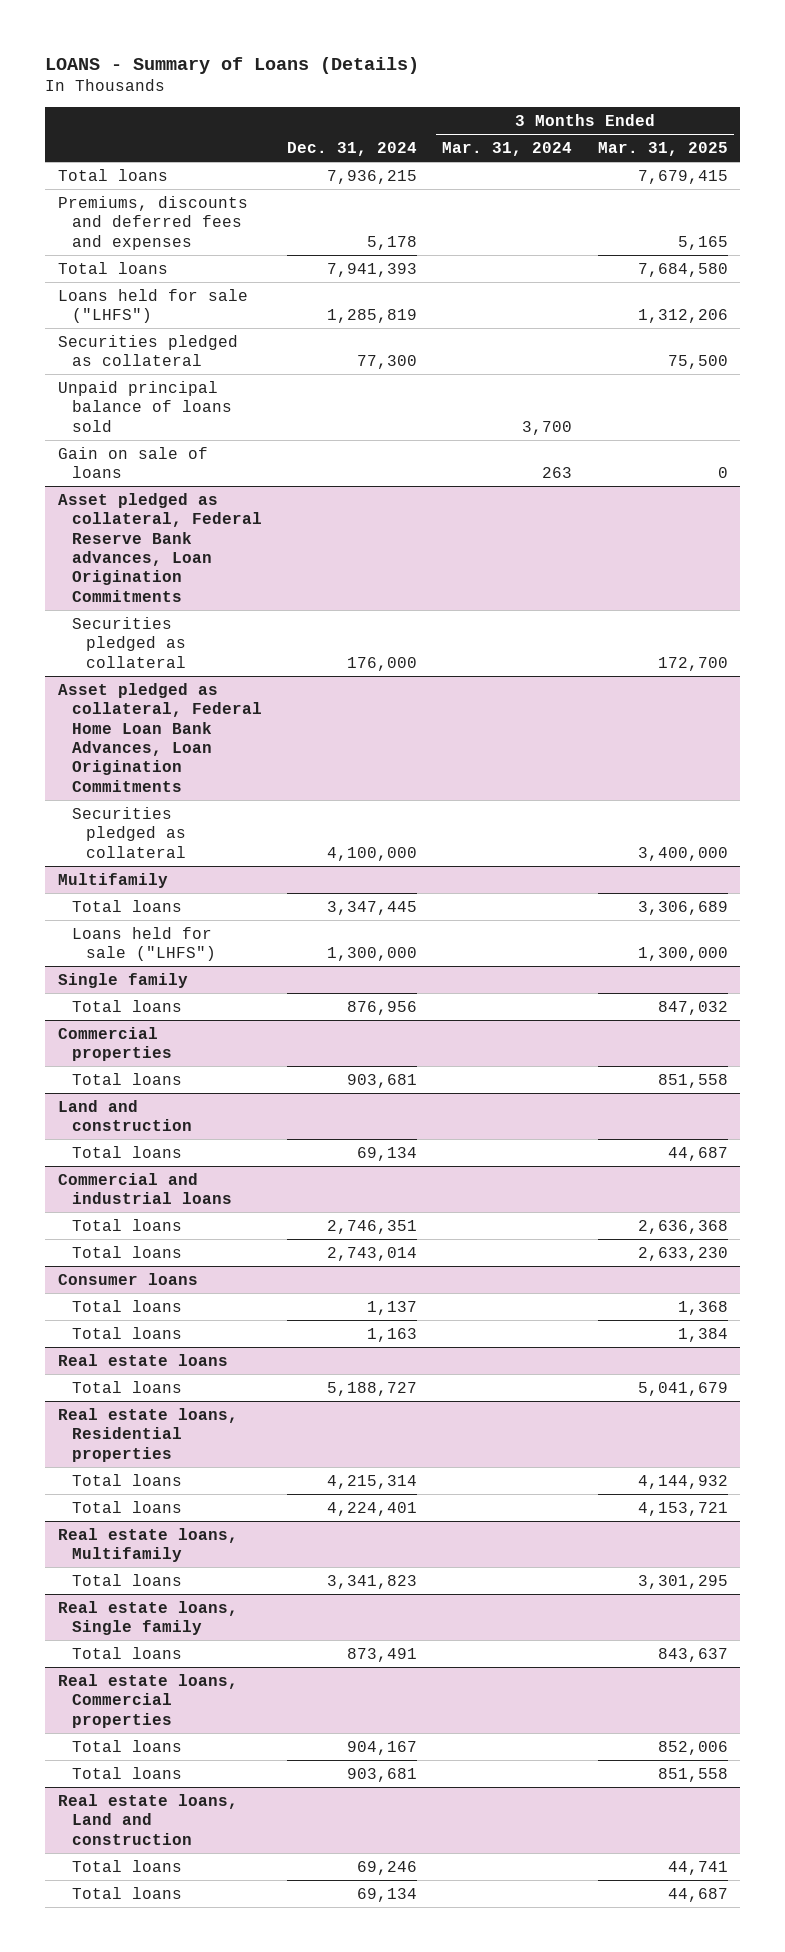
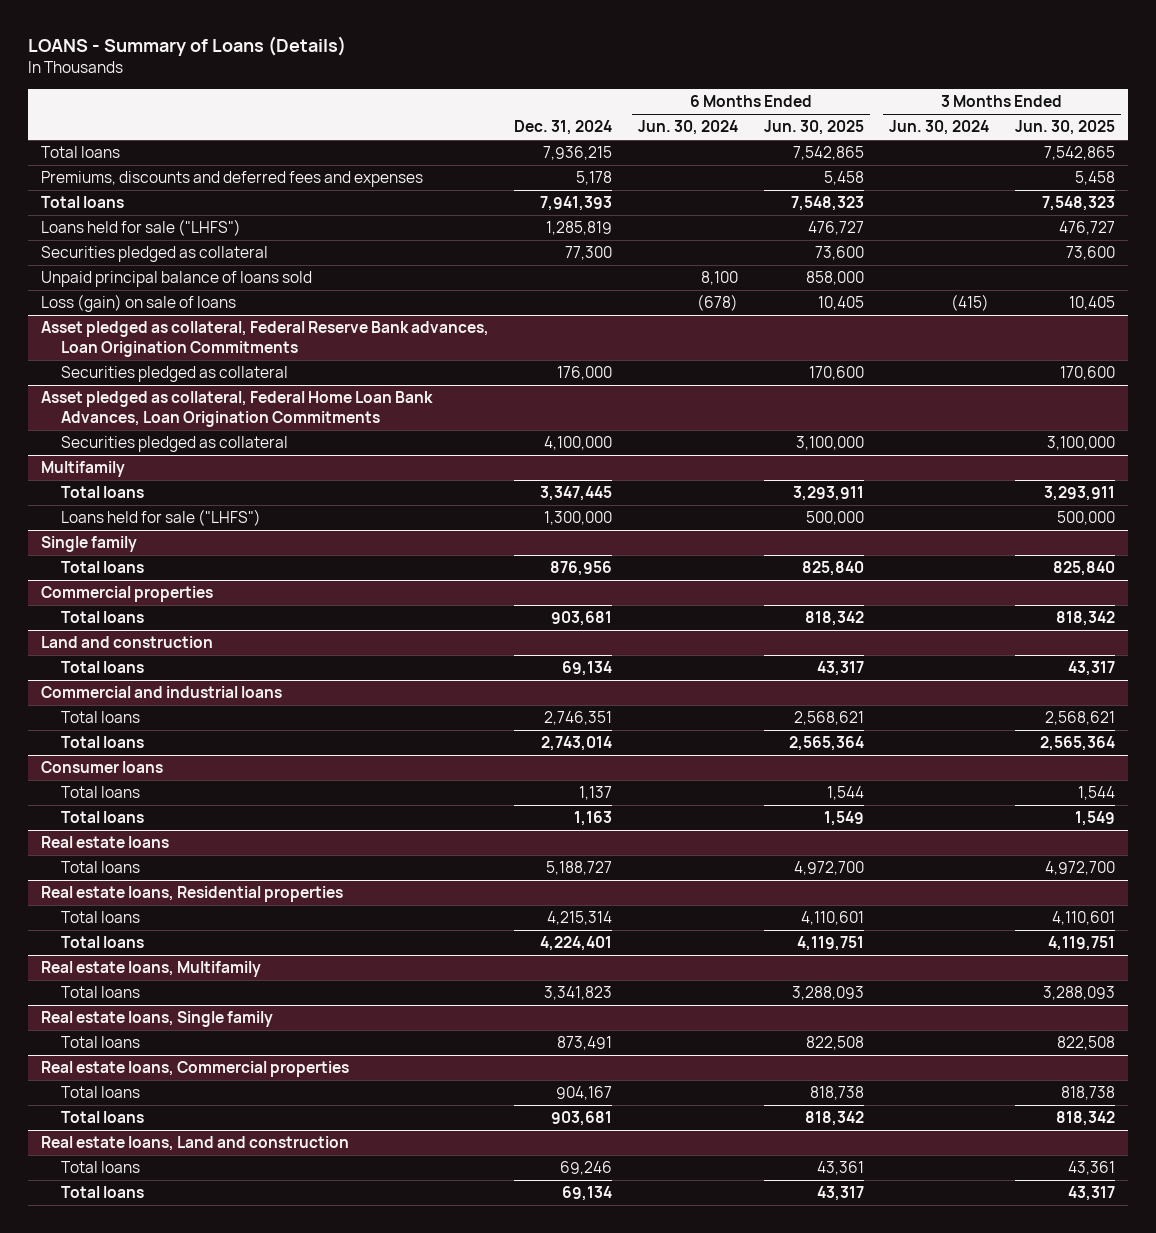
- | Dec. 31, 2024 | 3 Months Ended Mar. 31, 2024 | 3 Months Ended Mar. 31, 2025
+ | Dec. 31, 2024 | 6 Months Ended Jun. 30, 2024 | 6 Months Ended Jun. 30, 2025 | 3 Months Ended Jun. 30, 2024 | 3 Months Ended Jun. 30, 2025
- Gain on sale of loans | | 263 | 0
+ Loss (gain) on sale of loans | | (678) | 10,405 | (415) | 10,405

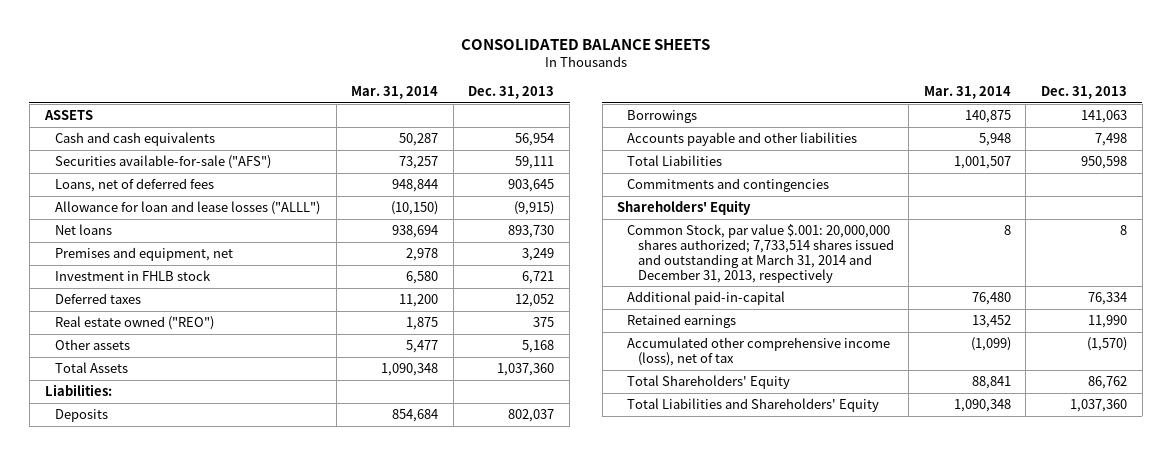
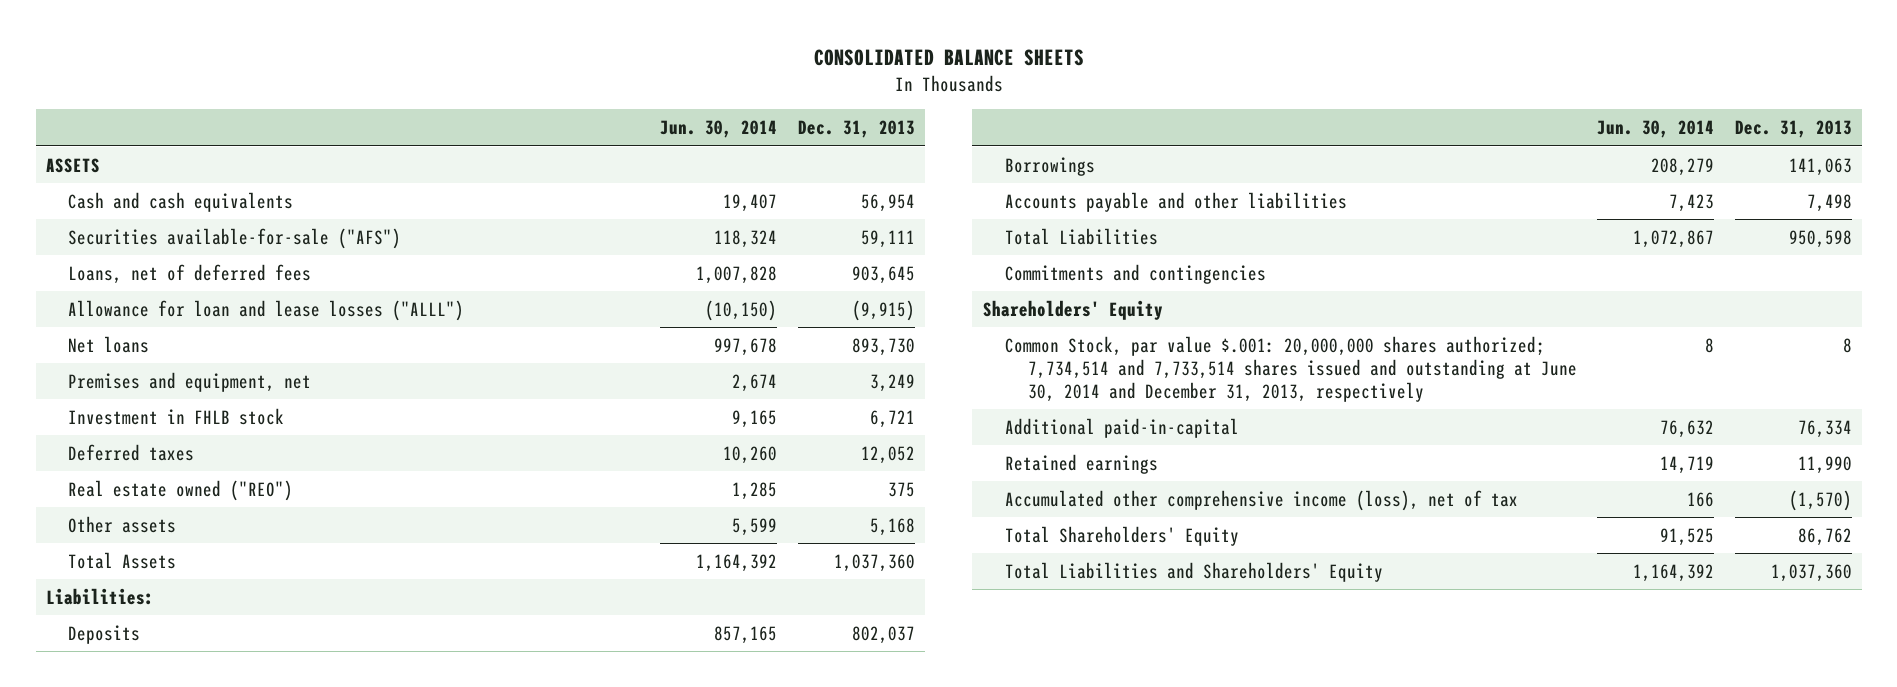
- | Mar. 31, 2014 | Dec. 31, 2013
+ | Jun. 30, 2014 | Dec. 31, 2013
- Common Stock, par value $.001: 20,000,000 shares authorized; 7,733,514 shares issued and outstanding at March 31, 2014 and December 31, 2013, respectively | 8 | 8
+ Common Stock, par value $.001: 20,000,000 shares authorized; 7,734,514 and 7,733,514 shares issued and outstanding at June 30, 2014 and December 31, 2013, respectively | 8 | 8

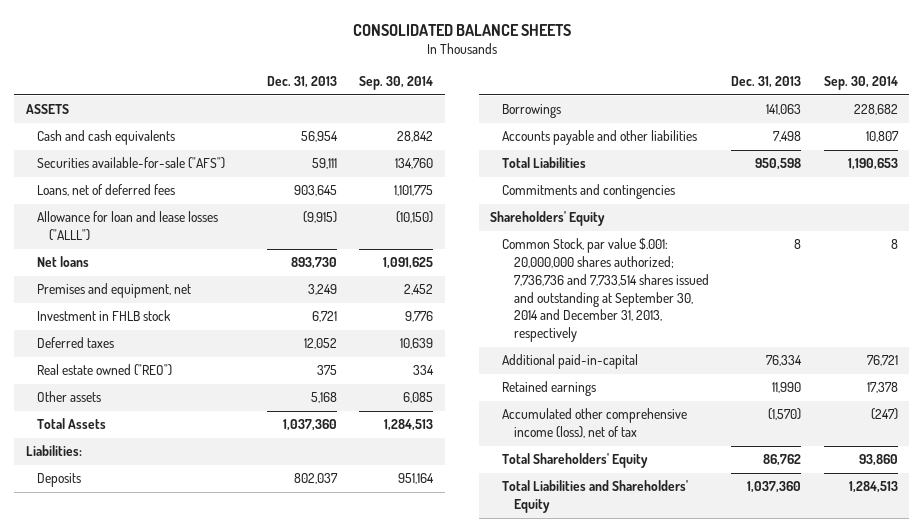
- | Jun. 30, 2014 | Dec. 31, 2013
+ | Dec. 31, 2013 | Sep. 30, 2014
- Common Stock, par value $.001: 20,000,000 shares authorized; 7,734,514 and 7,733,514 shares issued and outstanding at June 30, 2014 and December 31, 2013, respectively | 8 | 8
+ Common Stock, par value $.001: 20,000,000 shares authorized; 7,736,736 and 7,733,514 shares issued and outstanding at September 30, 2014 and December 31, 2013, respectively | 8 | 8

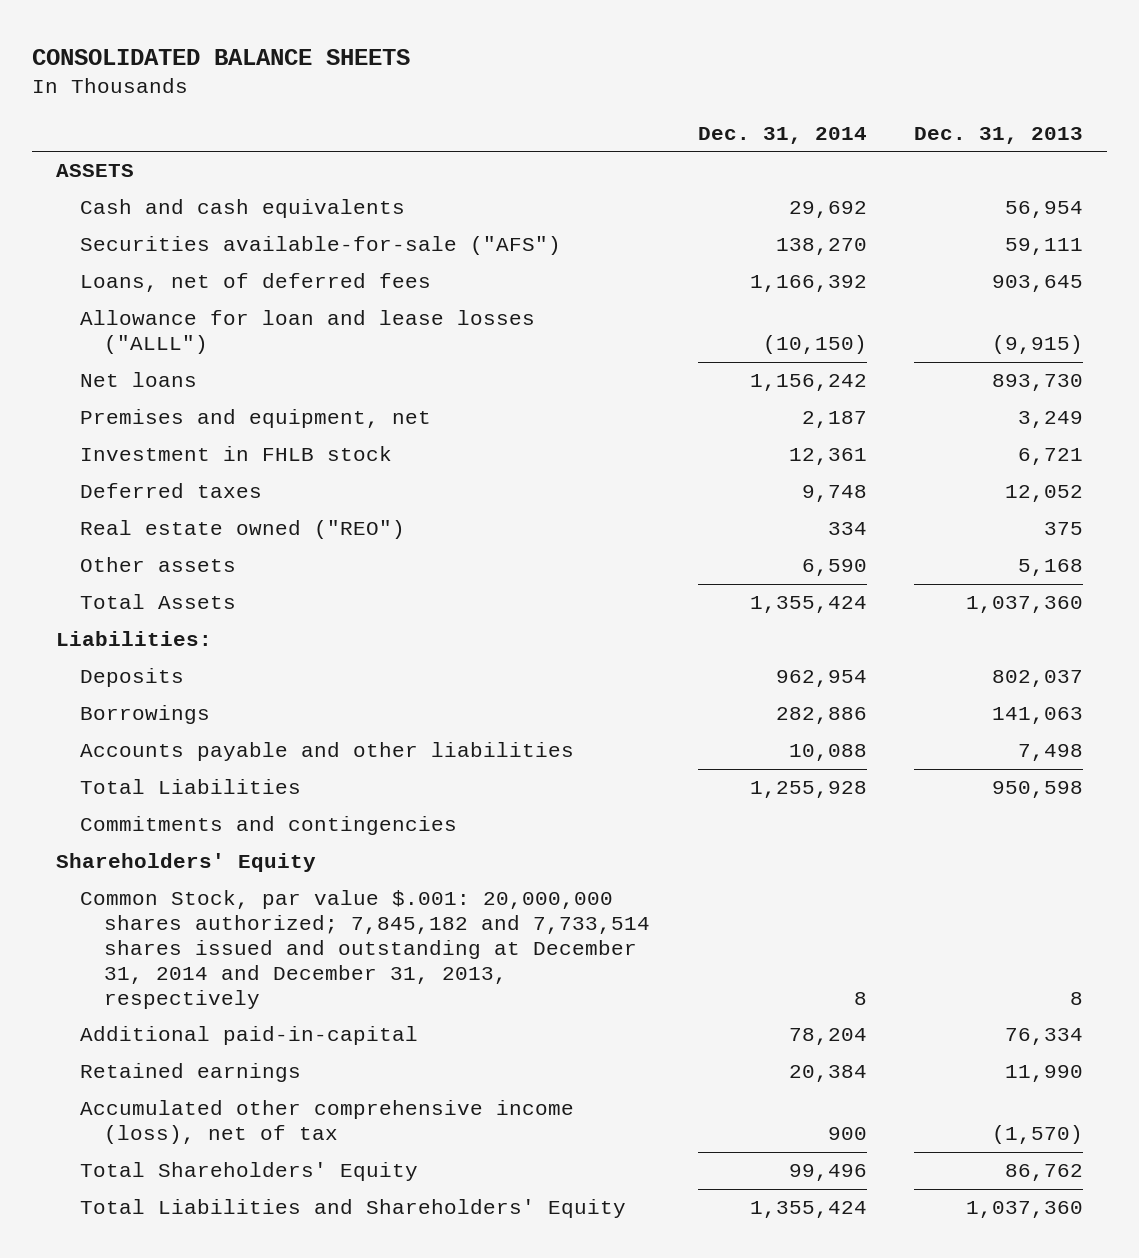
- | Dec. 31, 2013 | Sep. 30, 2014
+ | Dec. 31, 2014 | Dec. 31, 2013
- Common Stock, par value $.001: 20,000,000 shares authorized; 7,736,736 and 7,733,514 shares issued and outstanding at September 30, 2014 and December 31, 2013, respectively | 8 | 8
+ Common Stock, par value $.001: 20,000,000 shares authorized; 7,845,182 and 7,733,514 shares issued and outstanding at December 31, 2014 and December 31, 2013, respectively | 8 | 8

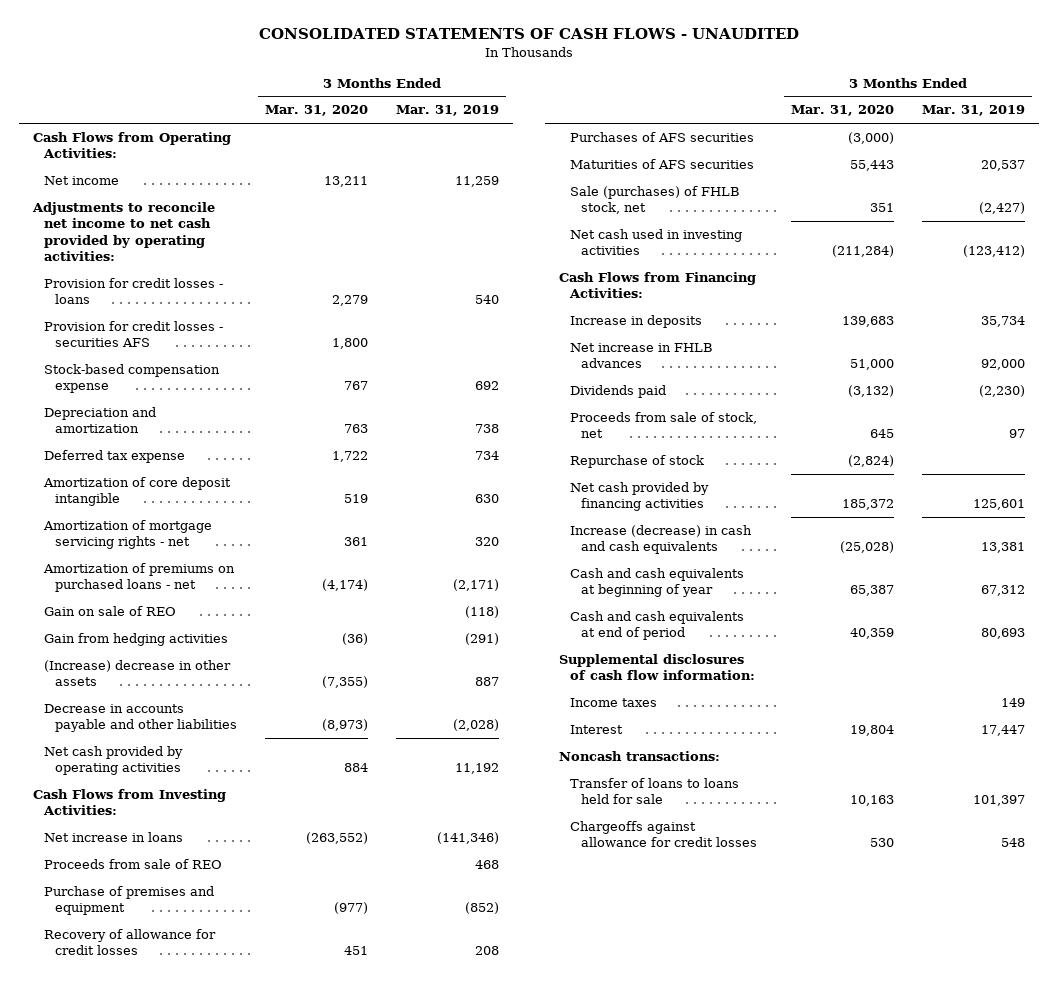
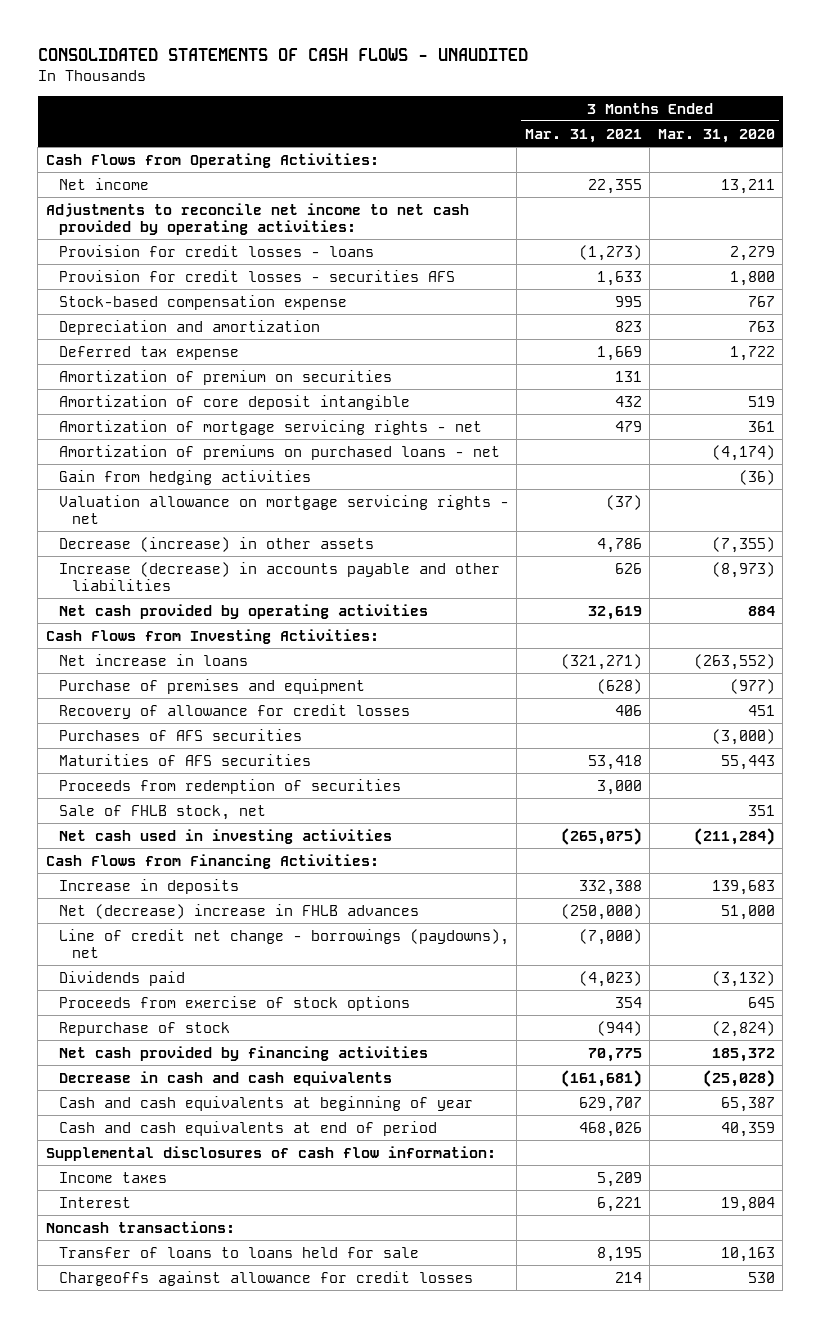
- | 3 Months Ended Mar. 31, 2020 | 3 Months Ended Mar. 31, 2019
+ | 3 Months Ended Mar. 31, 2021 | 3 Months Ended Mar. 31, 2020
+ Amortization of premium on securities | 131 |
- Gain on sale of REO | | (118)
- (Increase) decrease in other assets | (7,355) | 887
- Decrease in accounts payable and other liabilities | (8,973) | (2,028)
+ Valuation allowance on mortgage servicing rights - net | (37) |
+ Decrease (increase) in other assets | 4,786 | (7,355)
+ Increase (decrease) in accounts payable and other liabilities | 626 | (8,973)
- Proceeds from sale of REO | | 468
- Sale (purchases) of FHLB stock, net | 351 | (2,427)
+ Proceeds from redemption of securities | 3,000 |
+ Sale of FHLB stock, net | | 351
- Net increase in FHLB advances | 51,000 | 92,000
+ Net (decrease) increase in FHLB advances | (250,000) | 51,000
+ Line of credit net change - borrowings (paydowns), net | (7,000) |
- Proceeds from sale of stock, net | 645 | 97
+ Proceeds from exercise of stock options | 354 | 645
- Increase (decrease) in cash and cash equivalents | (25,028) | 13,381
+ Decrease in cash and cash equivalents | (161,681) | (25,028)

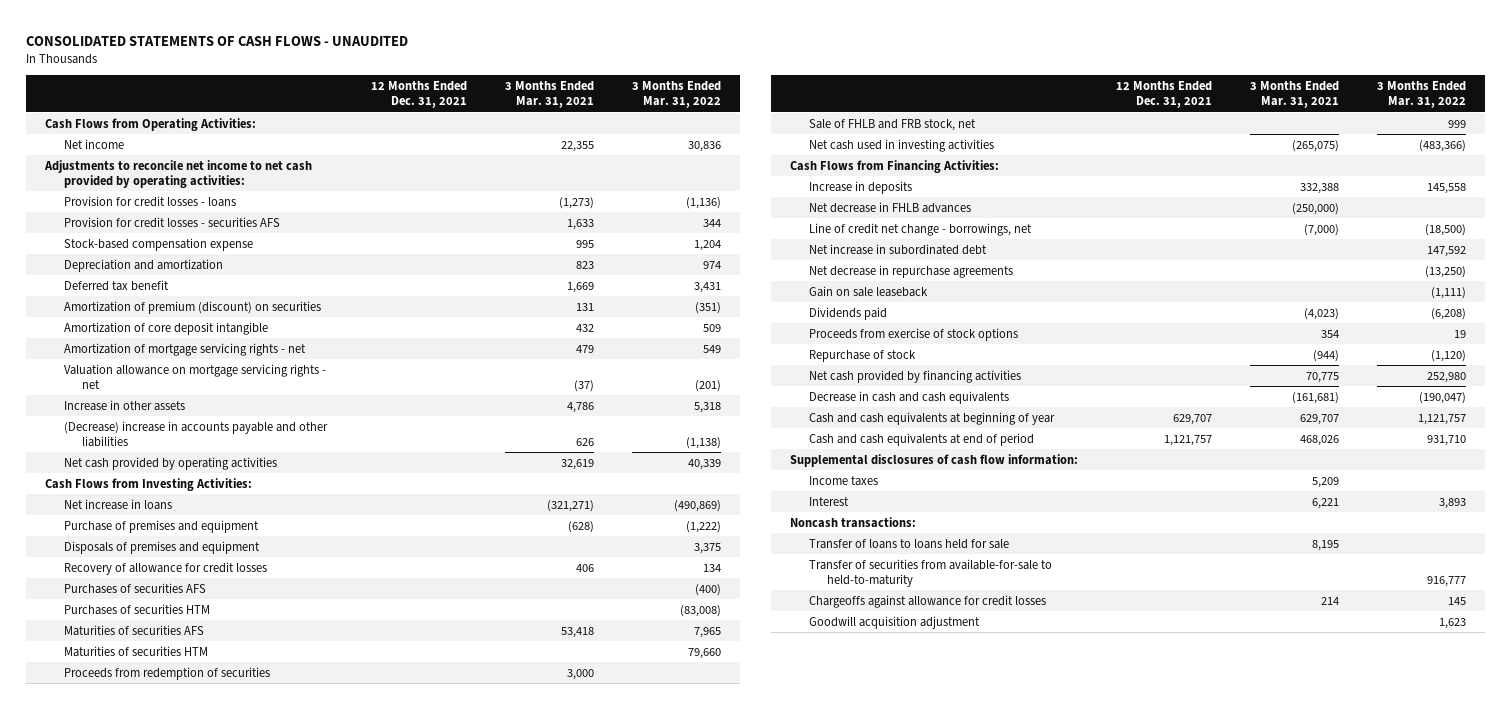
- | 3 Months Ended Mar. 31, 2021 | 3 Months Ended Mar. 31, 2020
+ | 12 Months Ended Dec. 31, 2021 | 3 Months Ended Mar. 31, 2021 | 3 Months Ended Mar. 31, 2022
- Deferred tax expense | 1,669 | 1,722
- Amortization of premium on securities | 131 |
+ Deferred tax benefit | | 1,669 | 3,431
+ Amortization of premium (discount) on securities | | 131 | (351)
- Amortization of premiums on purchased loans - net | | (4,174)
- Gain from hedging activities | | (36)
- Decrease (increase) in other assets | 4,786 | (7,355)
- Increase (decrease) in accounts payable and other liabilities | 626 | (8,973)
+ Increase in other assets | | 4,786 | 5,318
+ (Decrease) increase in accounts payable and other liabilities | | 626 | (1,138)
+ Disposals of premises and equipment | | | 3,375
- Purchases of AFS securities | | (3,000)
- Maturities of AFS securities | 53,418 | 55,443
+ Purchases of securities AFS | | | (400)
+ Purchases of securities HTM | | | (83,008)
+ Maturities of securities AFS | | 53,418 | 7,965
+ Maturities of securities HTM | | | 79,660
- Sale of FHLB stock, net | | 351
+ Sale of FHLB and FRB stock, net | | | 999
- Net (decrease) increase in FHLB advances | (250,000) | 51,000
- Line of credit net change - borrowings (paydowns), net | (7,000) |
+ Net decrease in FHLB advances | | (250,000) |
+ Line of credit net change - borrowings, net | | (7,000) | (18,500)
+ Net increase in subordinated debt | | | 147,592
+ Net decrease in repurchase agreements | | | (13,250)
+ Gain on sale leaseback | | | (1,111)
+ Transfer of securities from available-for-sale to held-to-maturity | | | 916,777
+ Goodwill acquisition adjustment | | | 1,623

